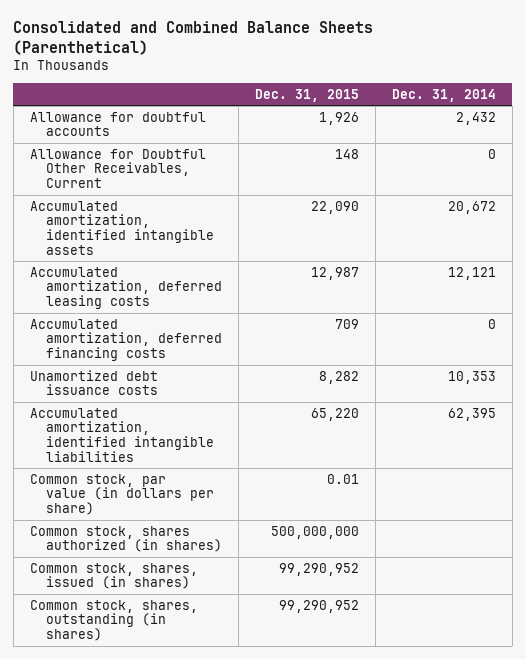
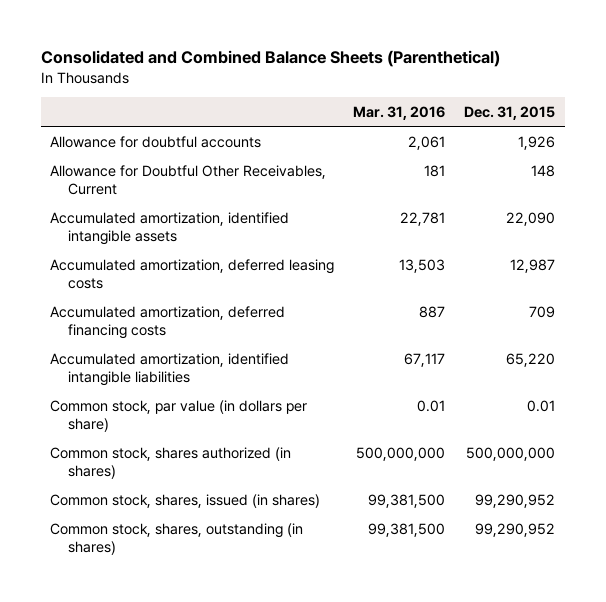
- | Dec. 31, 2015 | Dec. 31, 2014
+ | Mar. 31, 2016 | Dec. 31, 2015
- Unamortized debt issuance costs | 8,282 | 10,353

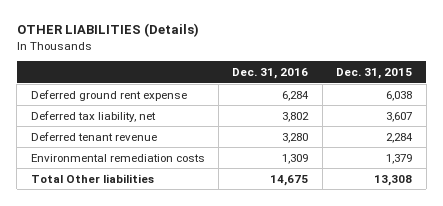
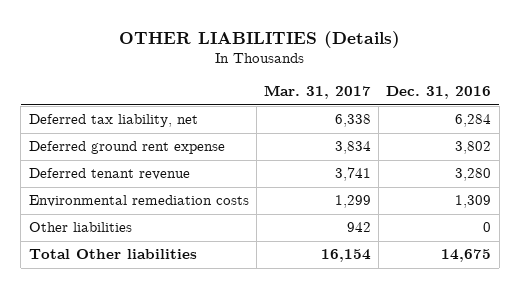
- | Dec. 31, 2016 | Dec. 31, 2015
+ | Mar. 31, 2017 | Dec. 31, 2016
- Deferred ground rent expense | 6,284 | 6,038
- Deferred tax liability, net | 3,802 | 3,607
+ Deferred tax liability, net | 6,338 | 6,284
+ Deferred ground rent expense | 3,834 | 3,802
+ Other liabilities | 942 | 0

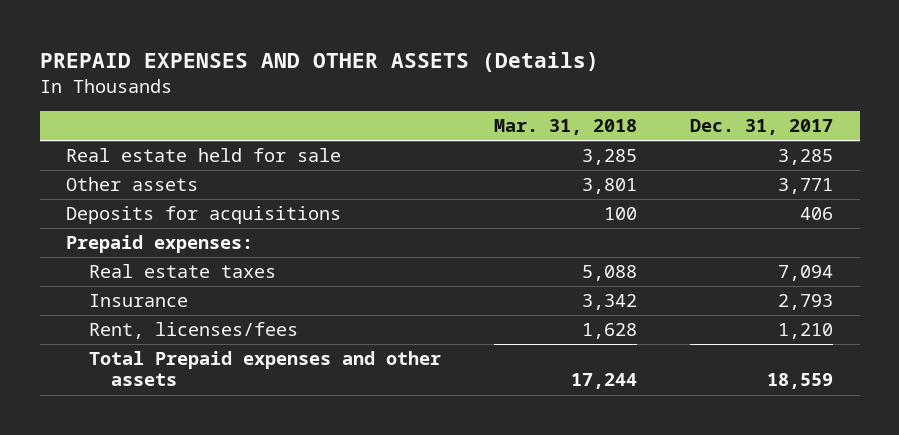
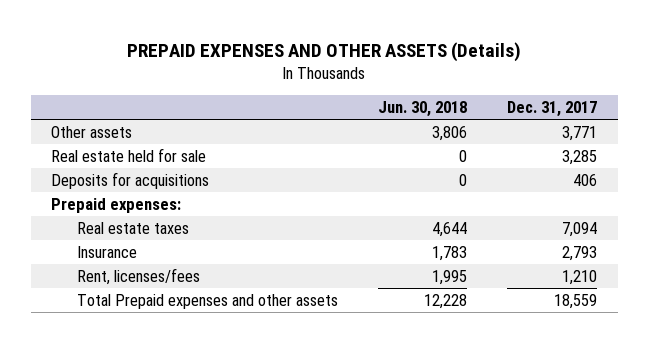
- | Mar. 31, 2018 | Dec. 31, 2017
+ | Jun. 30, 2018 | Dec. 31, 2017
moved down: Real estate held for sale | 0 | 3,285

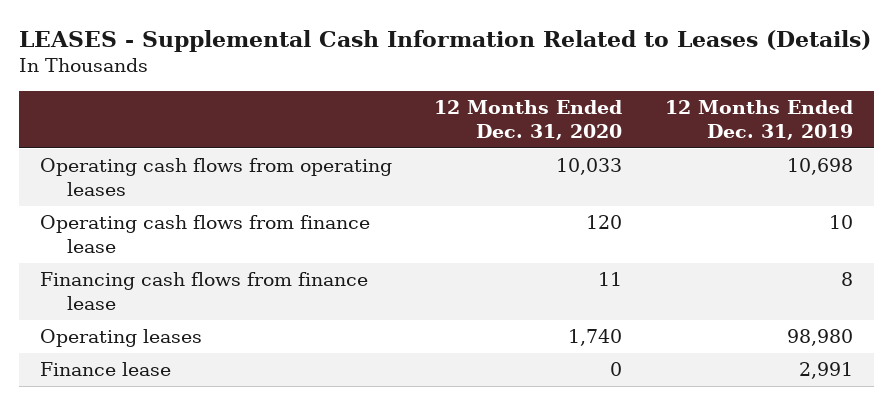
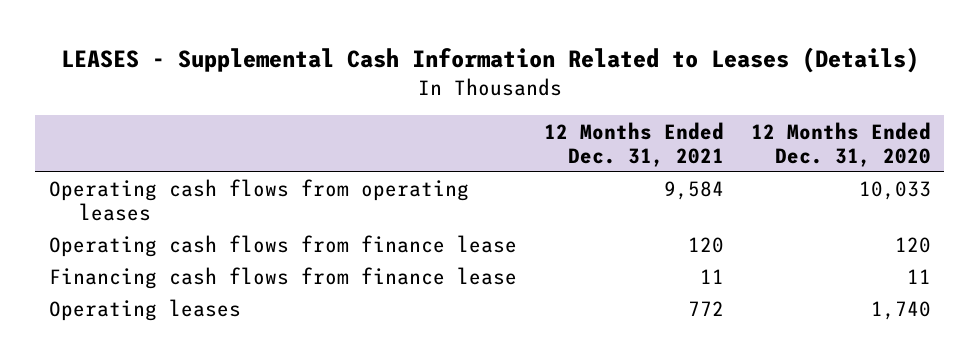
- | 12 Months Ended Dec. 31, 2020 | 12 Months Ended Dec. 31, 2019
+ | 12 Months Ended Dec. 31, 2021 | 12 Months Ended Dec. 31, 2020
- Finance lease | 0 | 2,991

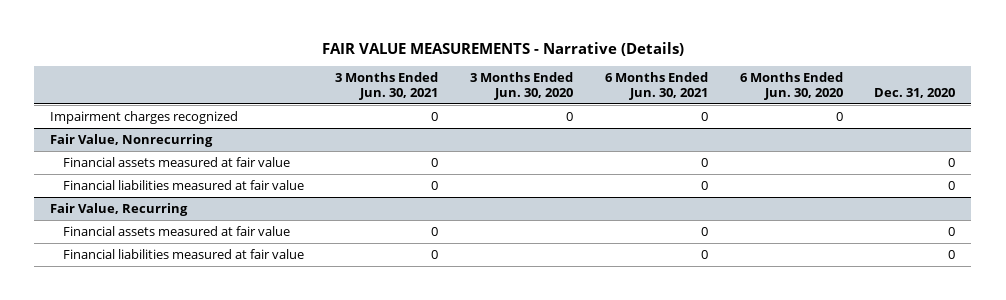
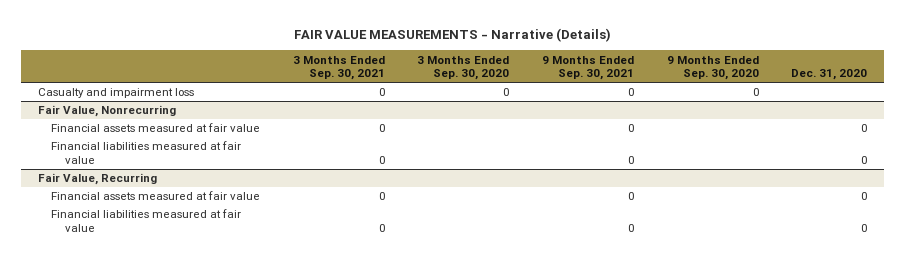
- | 3 Months Ended Jun. 30, 2021 | 3 Months Ended Jun. 30, 2020 | 6 Months Ended Jun. 30, 2021 | 6 Months Ended Jun. 30, 2020 | Dec. 31, 2020
+ | 3 Months Ended Sep. 30, 2021 | 3 Months Ended Sep. 30, 2020 | 9 Months Ended Sep. 30, 2021 | 9 Months Ended Sep. 30, 2020 | Dec. 31, 2020
- Impairment charges recognized | 0 | 0 | 0 | 0 |
+ Casualty and impairment loss | 0 | 0 | 0 | 0 |

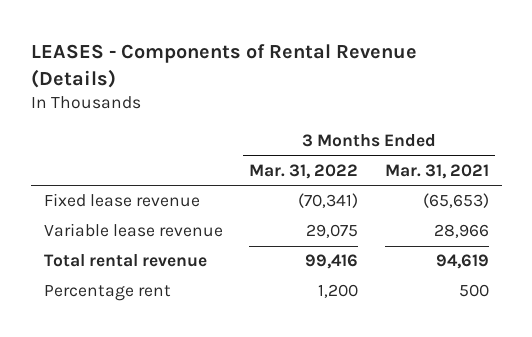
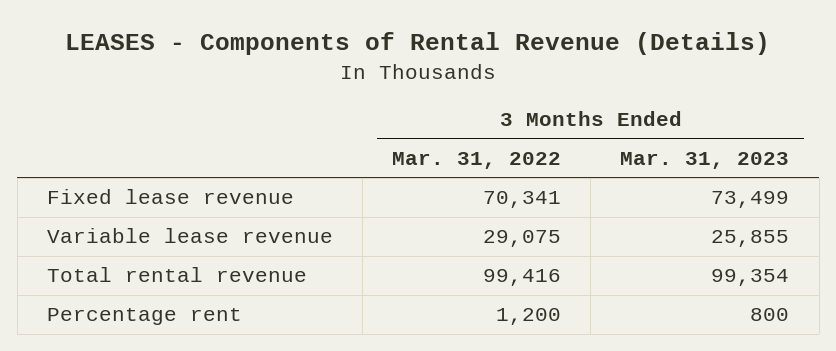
- | 3 Months Ended Mar. 31, 2022 | 3 Months Ended Mar. 31, 2021
+ | 3 Months Ended Mar. 31, 2022 | 3 Months Ended Mar. 31, 2023
- Fixed lease revenue | (70,341) | (65,653)
+ Fixed lease revenue | 70,341 | 73,499

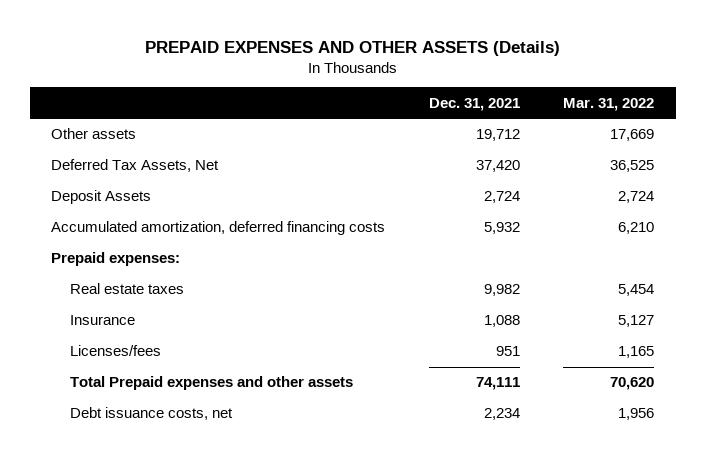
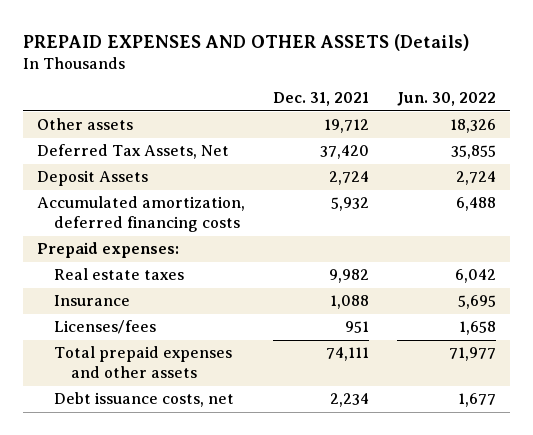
- | Dec. 31, 2021 | Mar. 31, 2022
+ | Dec. 31, 2021 | Jun. 30, 2022
- Total Prepaid expenses and other assets | 74,111 | 70,620
+ Total prepaid expenses and other assets | 74,111 | 71,977

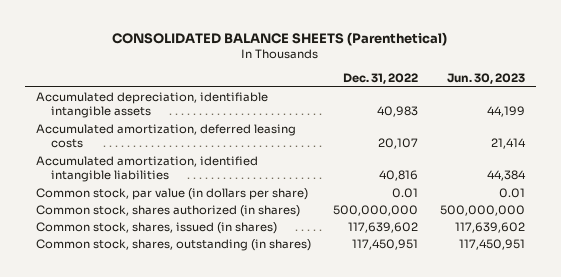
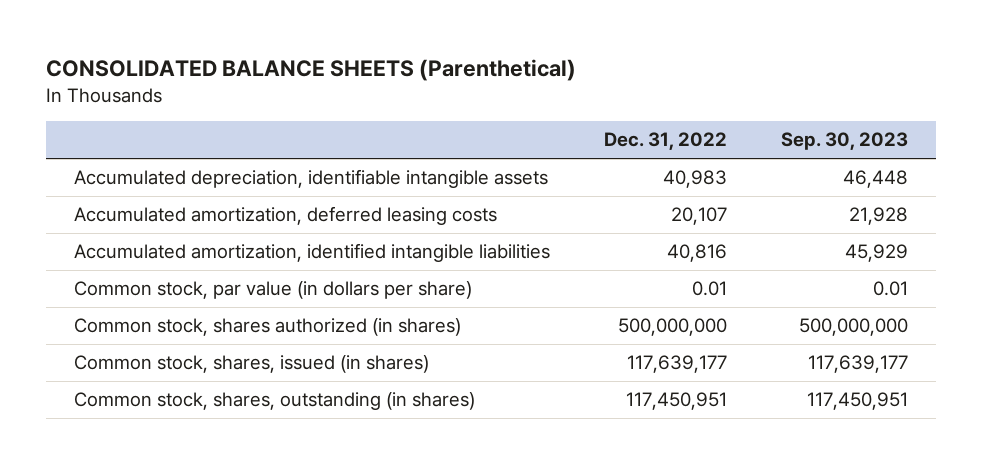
- | Dec. 31, 2022 | Jun. 30, 2023
+ | Dec. 31, 2022 | Sep. 30, 2023
- Common stock, shares, issued (in shares) | 117,639,602 | 117,639,602
+ Common stock, shares, issued (in shares) | 117,639,177 | 117,639,177

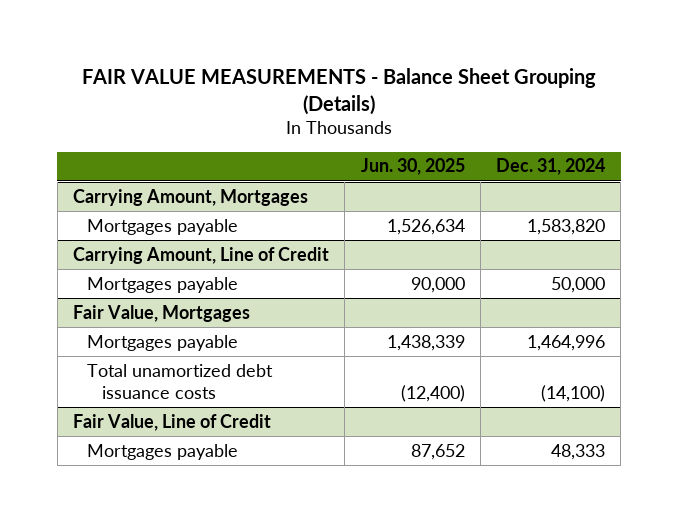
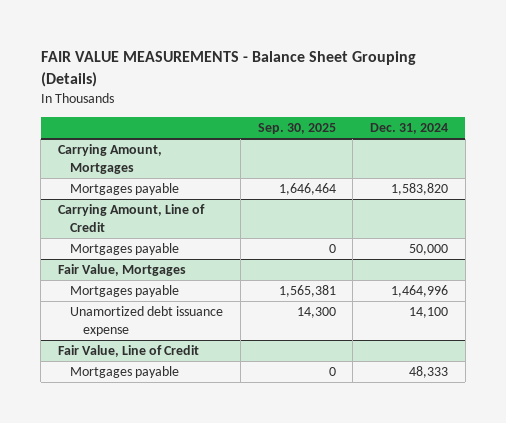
- | Jun. 30, 2025 | Dec. 31, 2024
+ | Sep. 30, 2025 | Dec. 31, 2024
@ Fair Value, Mortgages
- Total unamortized debt issuance costs | (12,400) | (14,100)
+ Unamortized debt issuance expense | 14,300 | 14,100

